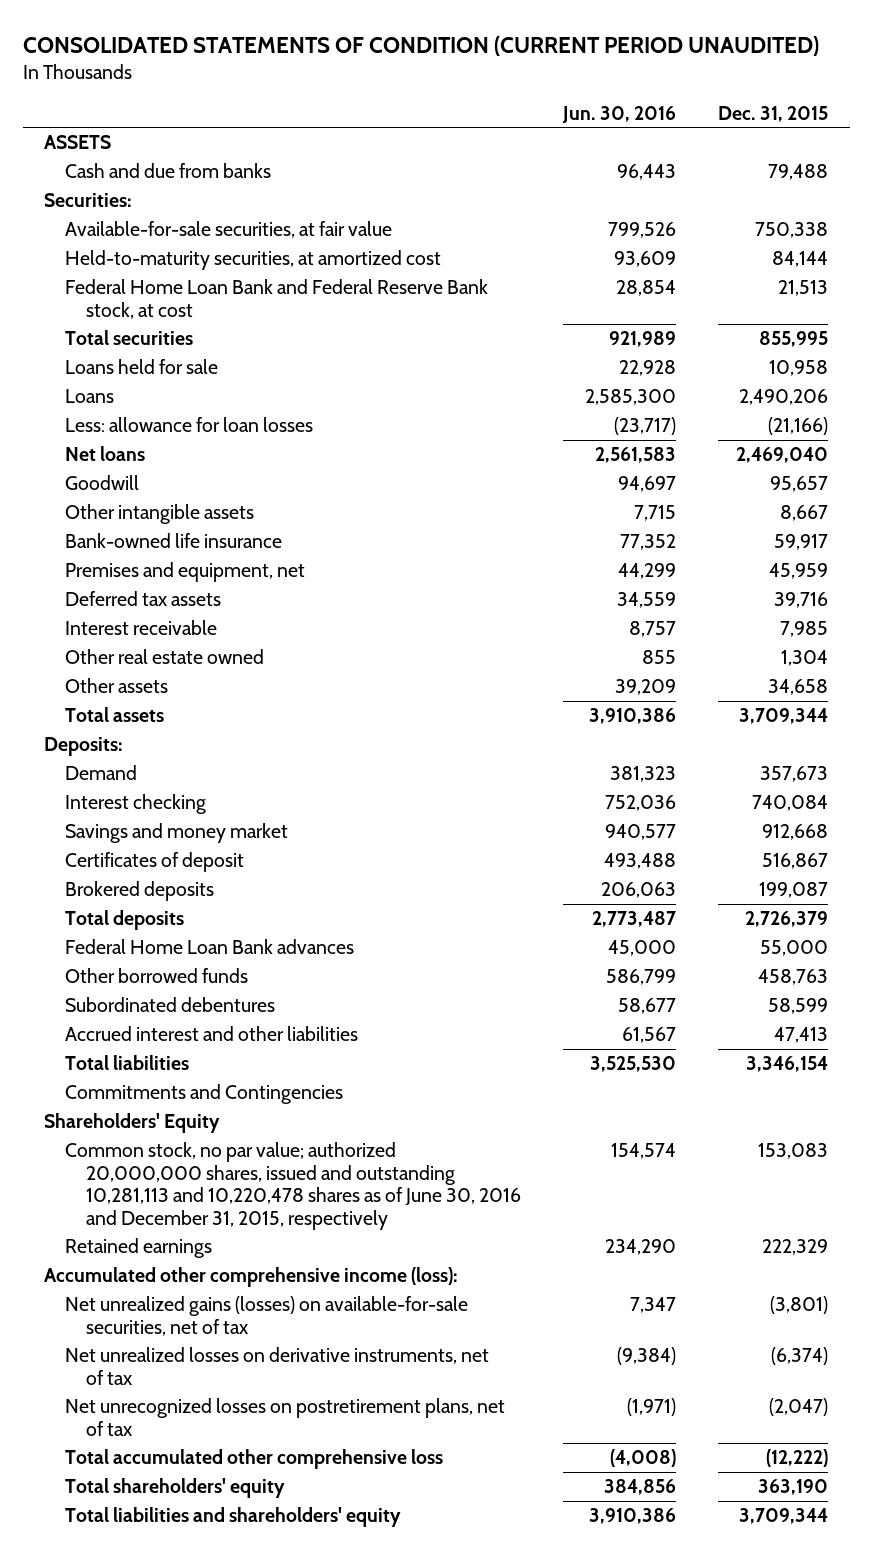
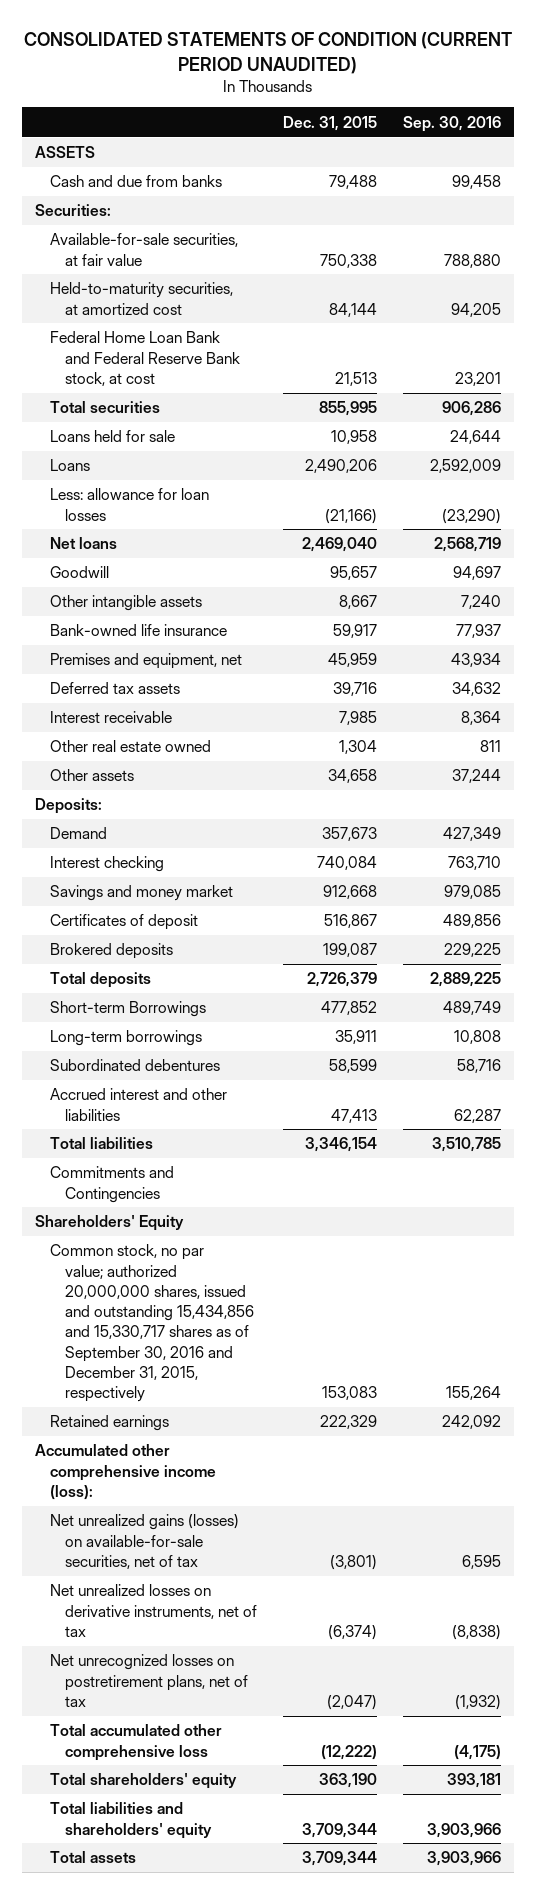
- | Jun. 30, 2016 | Dec. 31, 2015
+ | Dec. 31, 2015 | Sep. 30, 2016
- Federal Home Loan Bank advances | 45,000 | 55,000
- Other borrowed funds | 586,799 | 458,763
+ Short-term Borrowings | 477,852 | 489,749
+ Long-term borrowings | 35,911 | 10,808
- Common stock, no par value; authorized 20,000,000 shares, issued and outstanding 10,281,113 and 10,220,478 shares as of June 30, 2016 and December 31, 2015, respectively | 154,574 | 153,083
+ Common stock, no par value; authorized 20,000,000 shares, issued and outstanding 15,434,856 and 15,330,717 shares as of September 30, 2016 and December 31, 2015, respectively | 153,083 | 155,264
moved down: Total assets | 3,709,344 | 3,903,966

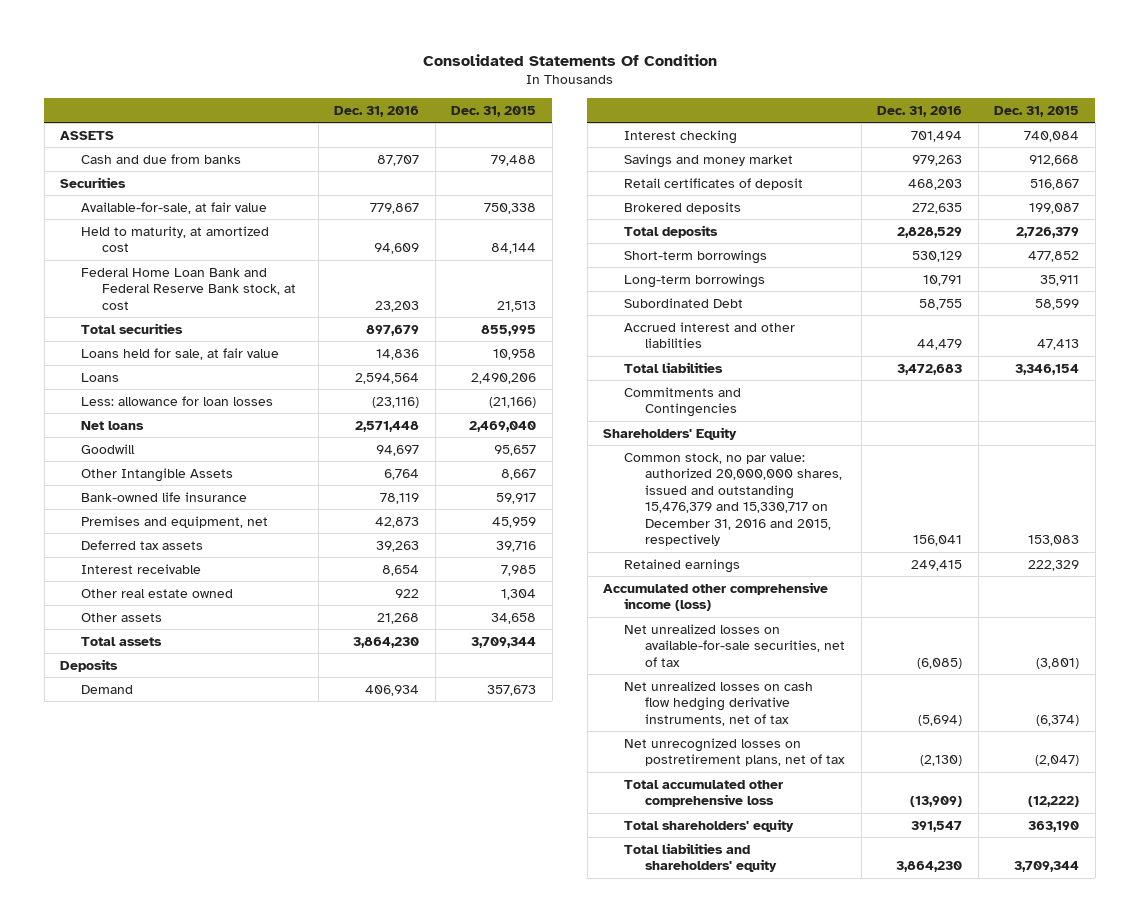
- CONSOLIDATED STATEMENTS OF CONDITION (CURRENT PERIOD UNAUDITED)
+ Consolidated Statements Of Condition
- | Dec. 31, 2015 | Sep. 30, 2016
+ | Dec. 31, 2016 | Dec. 31, 2015
- Securities:
- Available-for-sale securities, at fair value | 750,338 | 788,880
- Held-to-maturity securities, at amortized cost | 84,144 | 94,205
+ Securities
+ Available-for-sale, at fair value | 779,867 | 750,338
+ Held to maturity, at amortized cost | 94,609 | 84,144
- Loans held for sale | 10,958 | 24,644
+ Loans held for sale, at fair value | 14,836 | 10,958
- Other intangible assets | 8,667 | 7,240
+ Other Intangible Assets | 6,764 | 8,667
- Deposits:
moved up: Total assets | 3,864,230 | 3,709,344
+ Deposits
- Certificates of deposit | 516,867 | 489,856
+ Retail certificates of deposit | 468,203 | 516,867
- Short-term Borrowings | 477,852 | 489,749
+ Short-term borrowings | 530,129 | 477,852
- Subordinated debentures | 58,599 | 58,716
+ Subordinated Debt | 58,755 | 58,599
- Common stock, no par value; authorized 20,000,000 shares, issued and outstanding 15,434,856 and 15,330,717 shares as of September 30, 2016 and December 31, 2015, respectively | 153,083 | 155,264
+ Common stock, no par value: authorized 20,000,000 shares, issued and outstanding 15,476,379 and 15,330,717 on December 31, 2016 and 2015, respectively | 156,041 | 153,083
- Accumulated other comprehensive income (loss):
- Net unrealized gains (losses) on available-for-sale securities, net of tax | (3,801) | 6,595
- Net unrealized losses on derivative instruments, net of tax | (6,374) | (8,838)
+ Accumulated other comprehensive income (loss)
+ Net unrealized losses on available-for-sale securities, net of tax | (6,085) | (3,801)
+ Net unrealized losses on cash flow hedging derivative instruments, net of tax | (5,694) | (6,374)

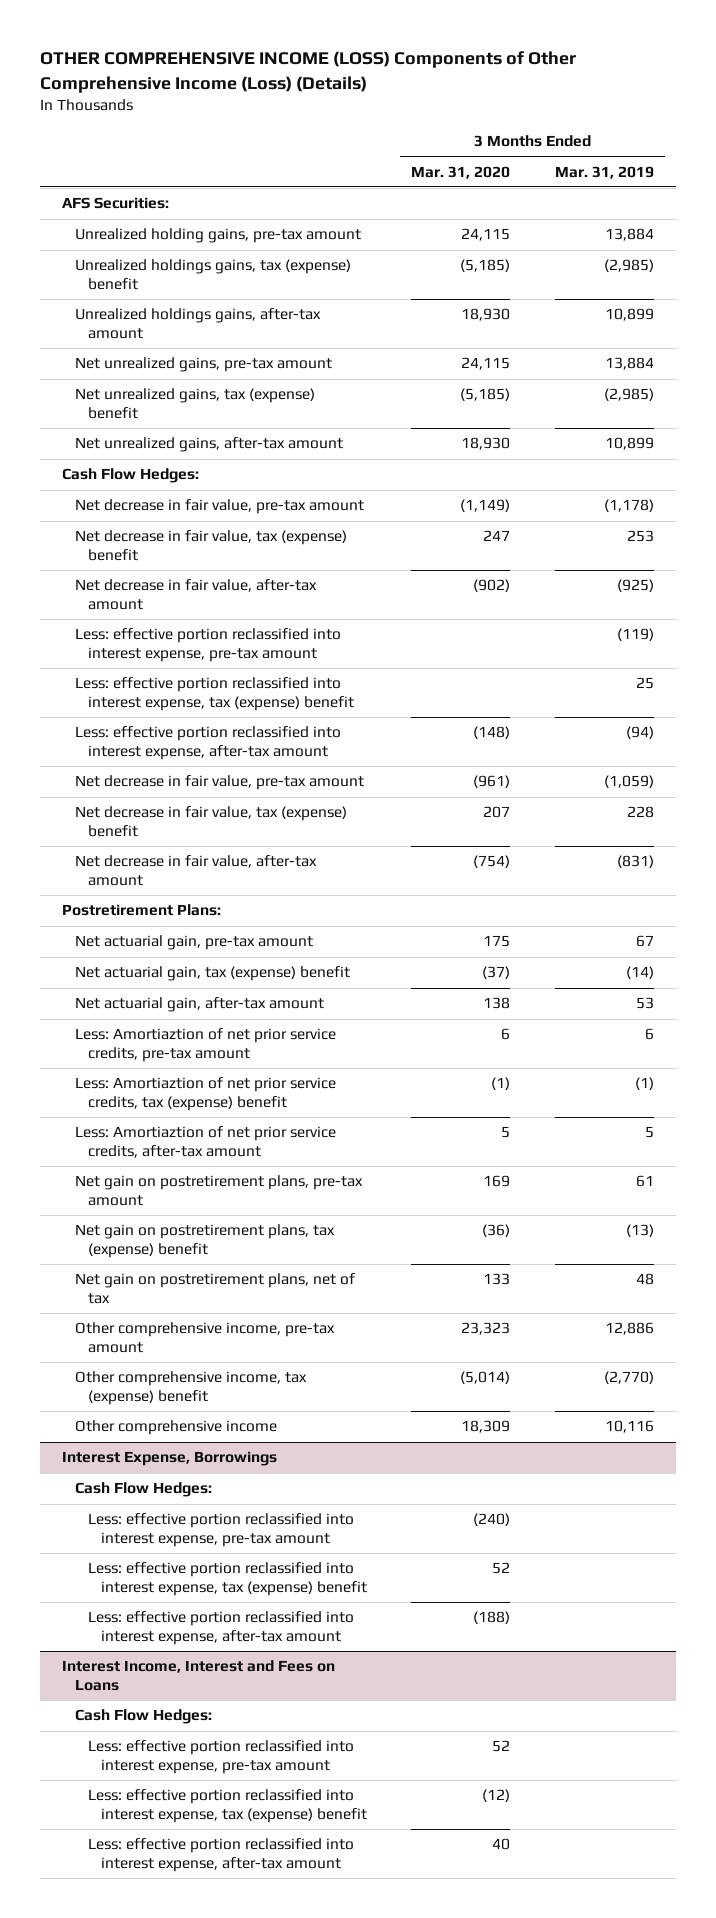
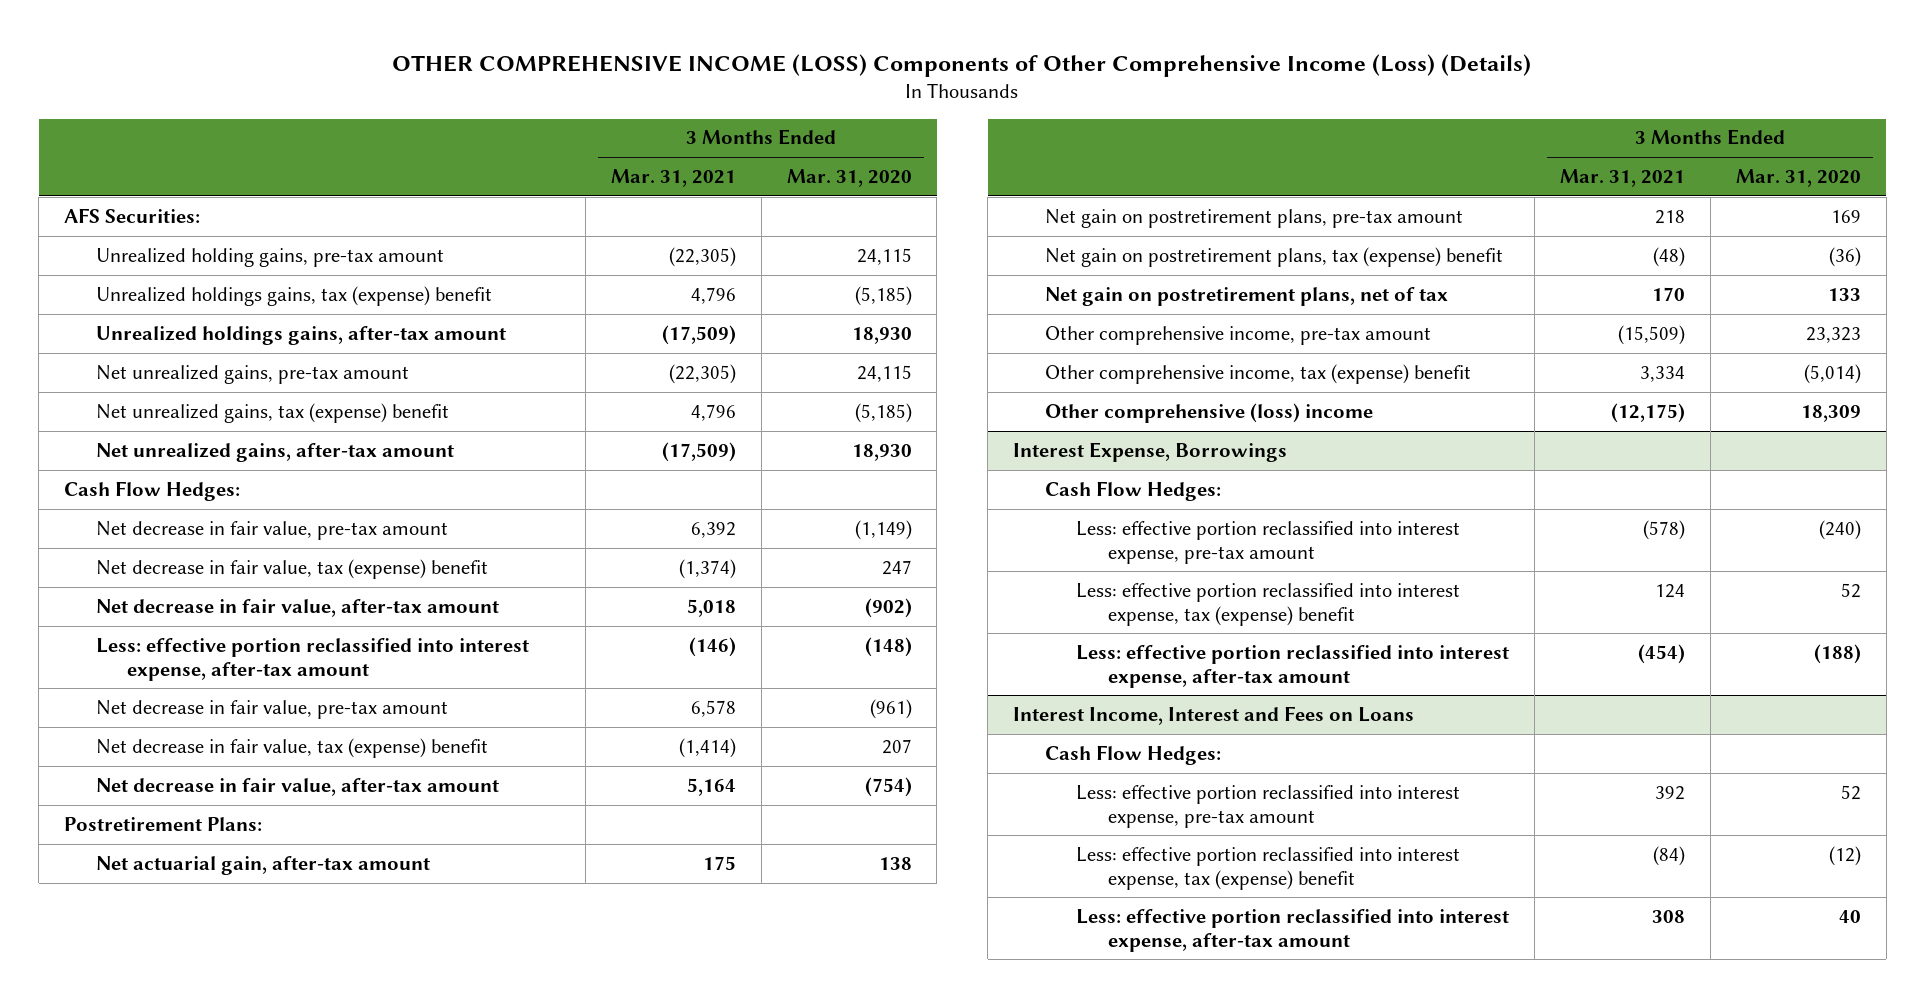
- | 3 Months Ended Mar. 31, 2020 | 3 Months Ended Mar. 31, 2019
+ | 3 Months Ended Mar. 31, 2021 | 3 Months Ended Mar. 31, 2020
- Less: effective portion reclassified into interest expense, pre-tax amount | | (119)
- Less: effective portion reclassified into interest expense, tax (expense) benefit | | 25
- Net actuarial gain, pre-tax amount | 175 | 67
- Net actuarial gain, tax (expense) benefit | (37) | (14)
- Less: Amortiaztion of net prior service credits, pre-tax amount | 6 | 6
- Less: Amortiaztion of net prior service credits, tax (expense) benefit | (1) | (1)
- Less: Amortiaztion of net prior service credits, after-tax amount | 5 | 5
- Other comprehensive income | 18,309 | 10,116
+ Other comprehensive (loss) income | (12,175) | 18,309

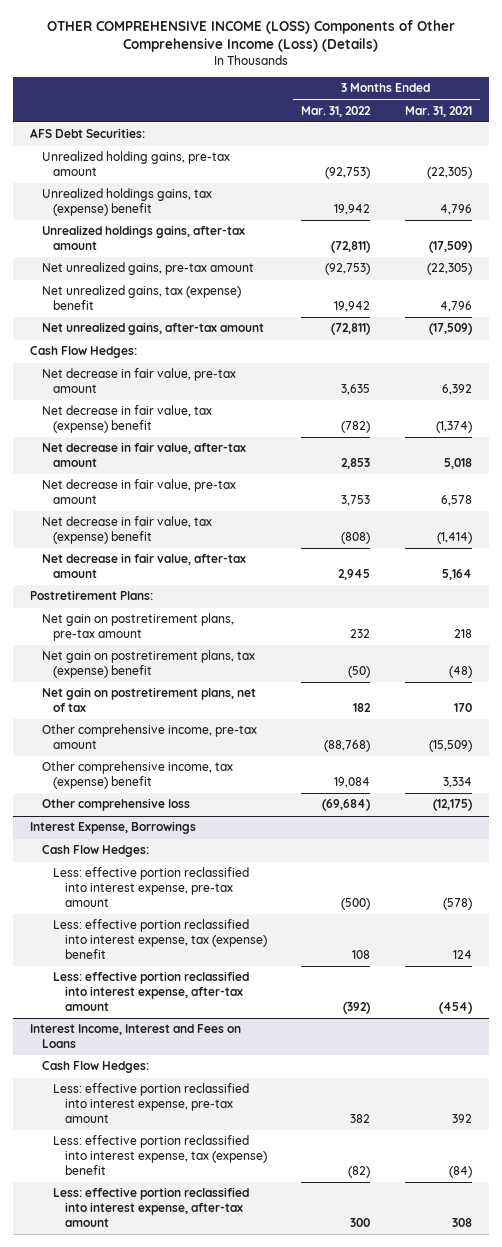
- | 3 Months Ended Mar. 31, 2021 | 3 Months Ended Mar. 31, 2020
+ | 3 Months Ended Mar. 31, 2022 | 3 Months Ended Mar. 31, 2021
- AFS Securities:
+ AFS Debt Securities:
- Less: effective portion reclassified into interest expense, after-tax amount | (146) | (148)
- Net actuarial gain, after-tax amount | 175 | 138
- Other comprehensive (loss) income | (12,175) | 18,309
+ Other comprehensive loss | (69,684) | (12,175)

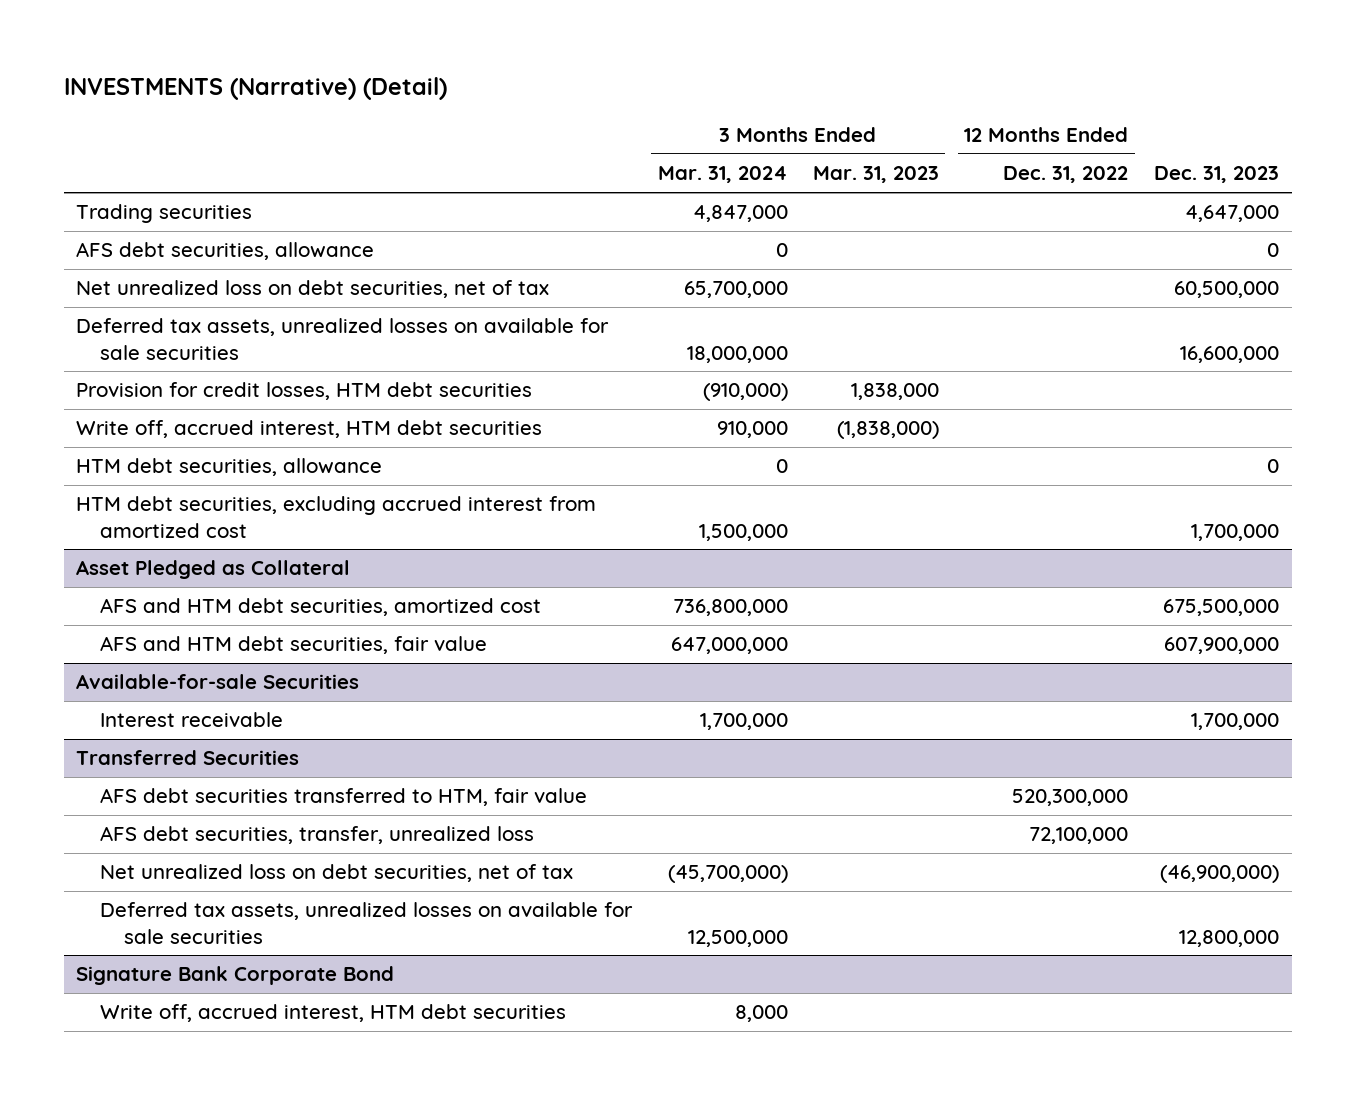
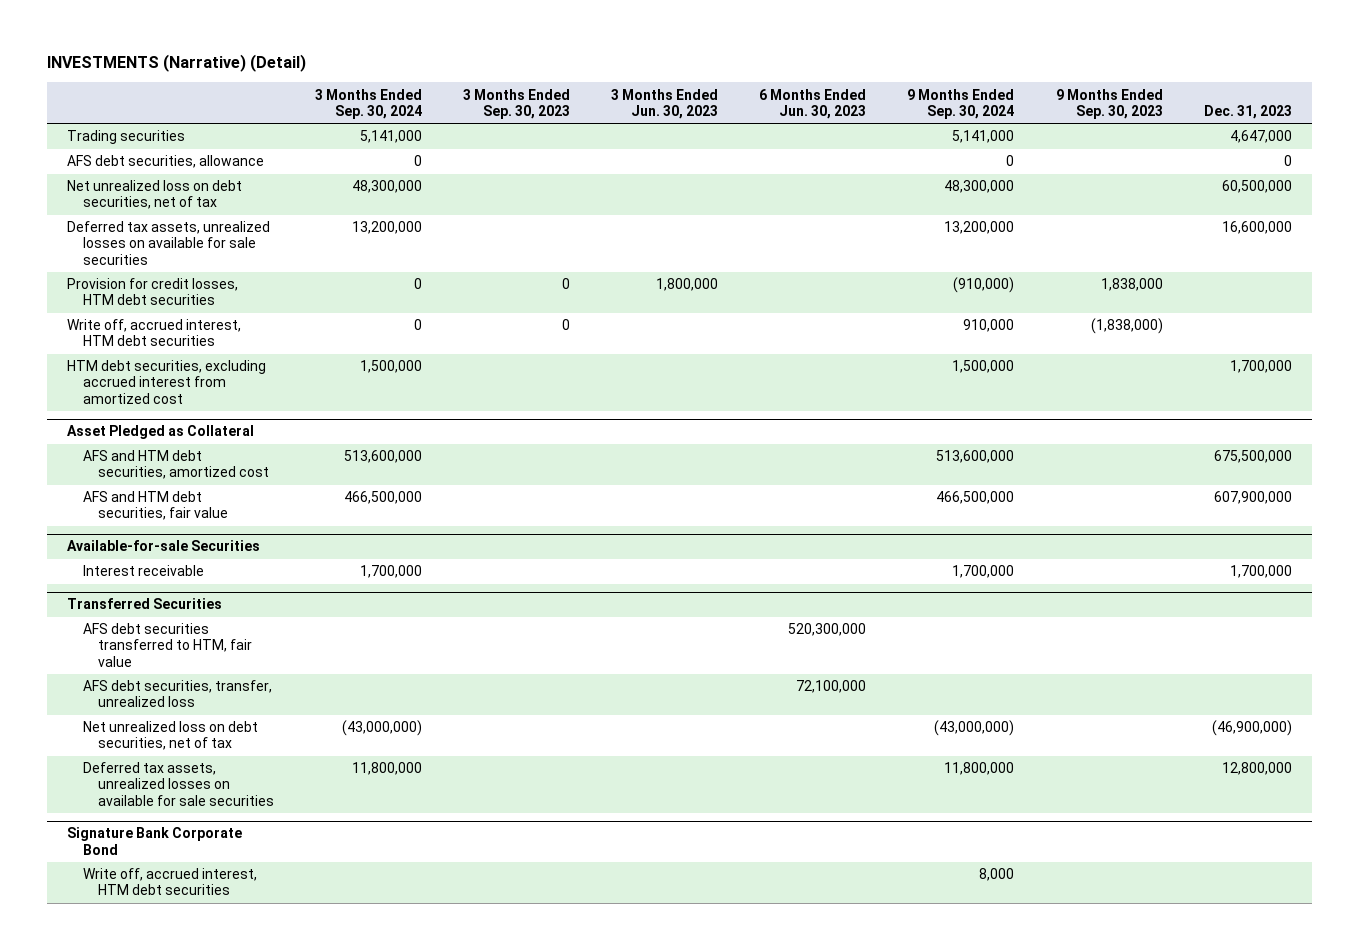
- | 3 Months Ended Mar. 31, 2024 | 3 Months Ended Mar. 31, 2023 | 12 Months Ended Dec. 31, 2022 | Dec. 31, 2023
+ | 3 Months Ended Sep. 30, 2024 | 3 Months Ended Sep. 30, 2023 | 3 Months Ended Jun. 30, 2023 | 6 Months Ended Jun. 30, 2023 | 9 Months Ended Sep. 30, 2024 | 9 Months Ended Sep. 30, 2023 | Dec. 31, 2023
- HTM debt securities, allowance | 0 | | | 0

